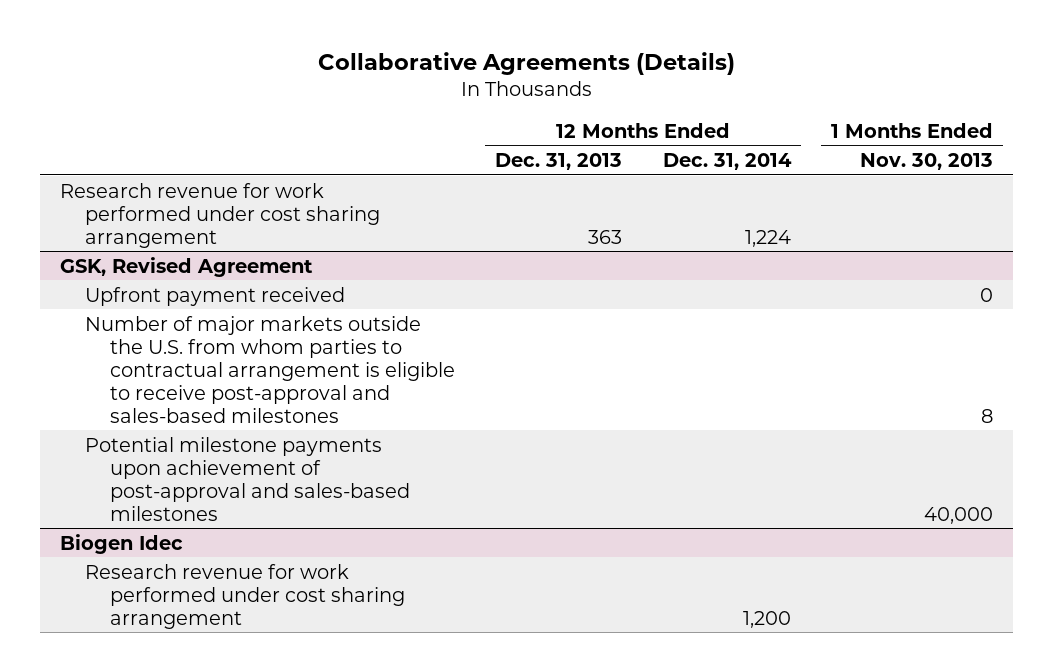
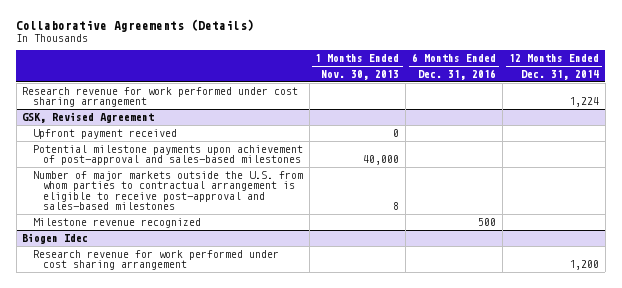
- | 12 Months Ended Dec. 31, 2013 | 12 Months Ended Dec. 31, 2014 | 1 Months Ended Nov. 30, 2013
+ | 1 Months Ended Nov. 30, 2013 | 6 Months Ended Dec. 31, 2016 | 12 Months Ended Dec. 31, 2014
@ GSK, Revised Agreement
moved down: Number of major markets outside the U.S. from whom parties to contractual arrangement is eligible to receive post-approval and sales-based milestones | 8 | |
+ Milestone revenue recognized | | 500 |

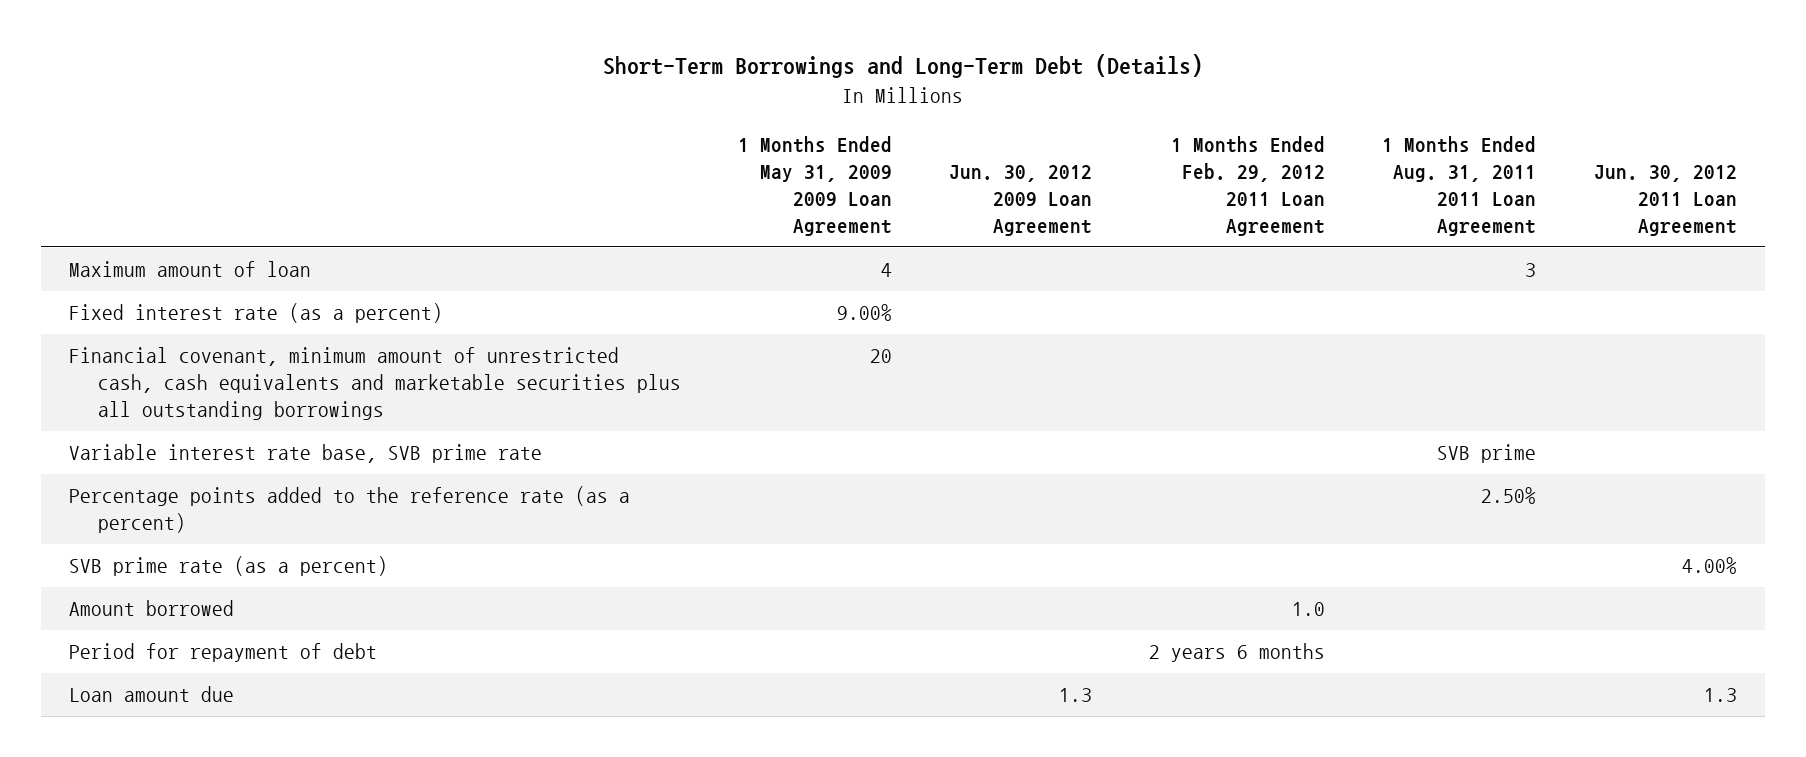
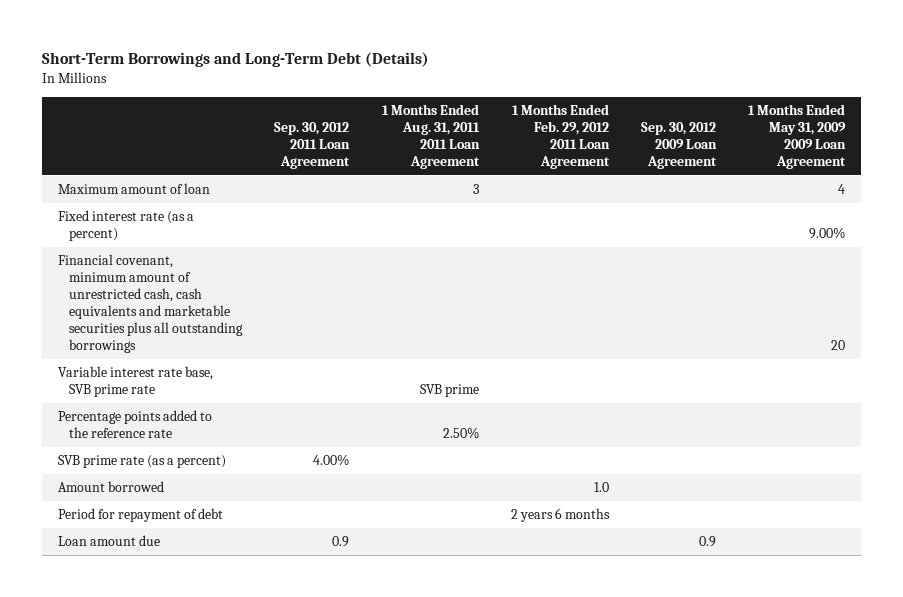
- | 1 Months Ended May 31, 2009 2009 Loan Agreement | Jun. 30, 2012 2009 Loan Agreement | 1 Months Ended Feb. 29, 2012 2011 Loan Agreement | 1 Months Ended Aug. 31, 2011 2011 Loan Agreement | Jun. 30, 2012 2011 Loan Agreement
+ | Sep. 30, 2012 2011 Loan Agreement | 1 Months Ended Aug. 31, 2011 2011 Loan Agreement | 1 Months Ended Feb. 29, 2012 2011 Loan Agreement | Sep. 30, 2012 2009 Loan Agreement | 1 Months Ended May 31, 2009 2009 Loan Agreement
- Percentage points added to the reference rate (as a percent) | | | | 2.50% |
+ Percentage points added to the reference rate | | 2.50% | | |

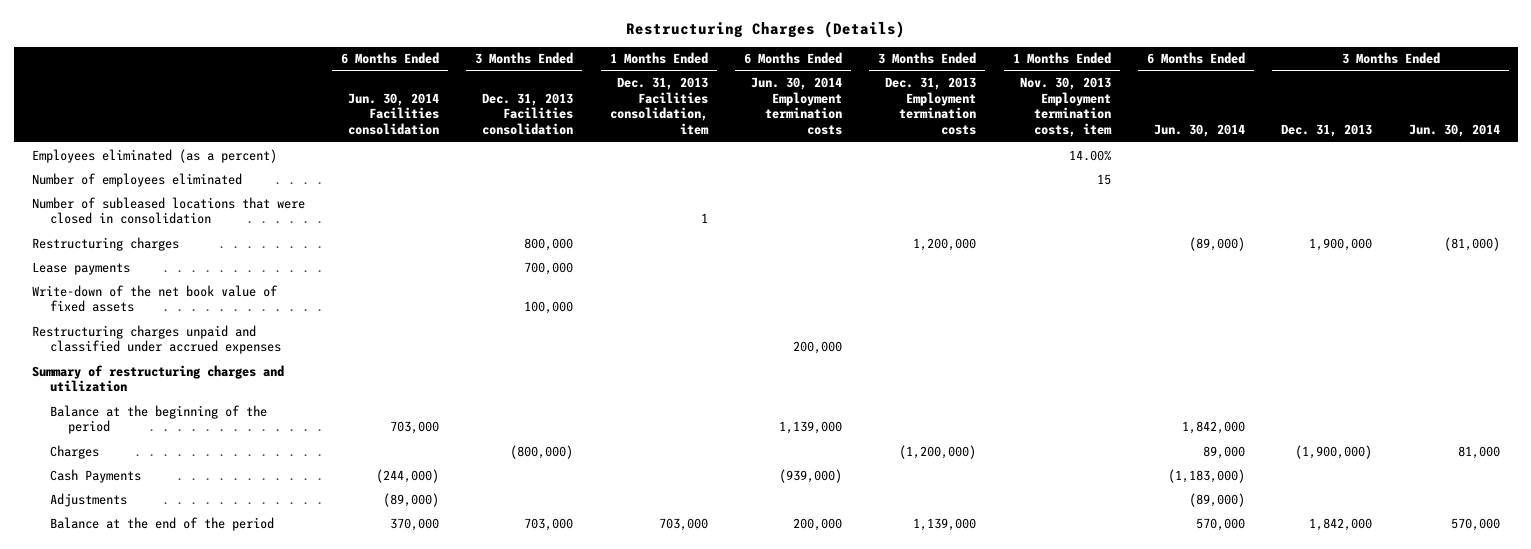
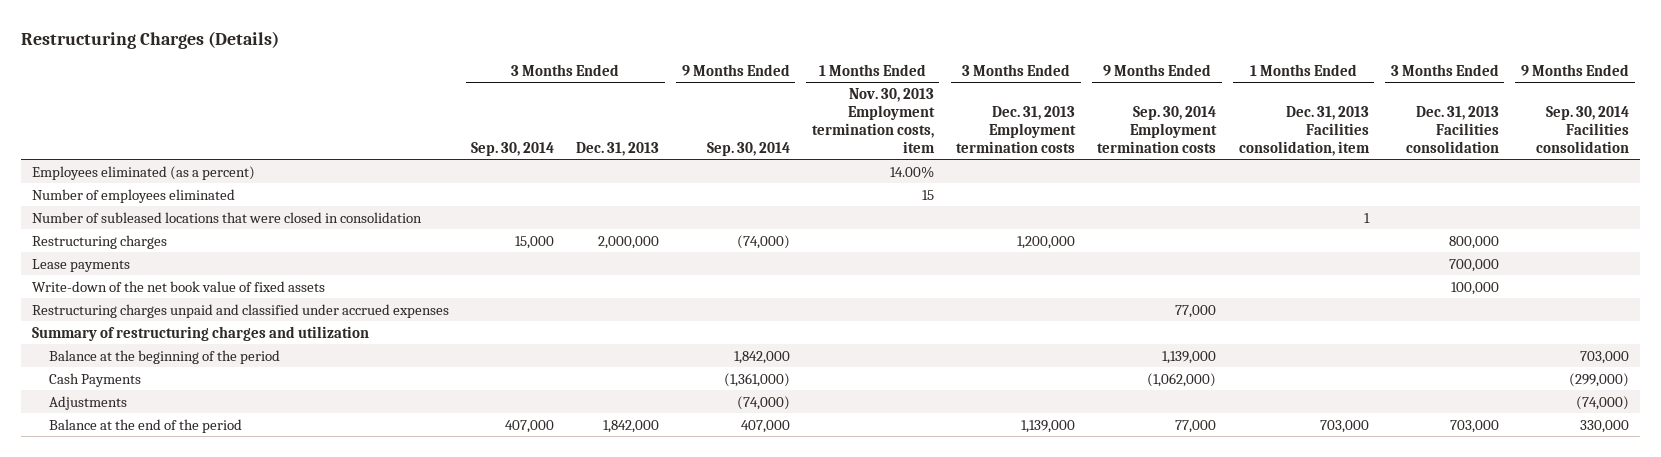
- | 6 Months Ended Jun. 30, 2014 Facilities consolidation | 3 Months Ended Dec. 31, 2013 Facilities consolidation | 1 Months Ended Dec. 31, 2013 Facilities consolidation, item | 6 Months Ended Jun. 30, 2014 Employment termination costs | 3 Months Ended Dec. 31, 2013 Employment termination costs | 1 Months Ended Nov. 30, 2013 Employment termination costs, item | 6 Months Ended Jun. 30, 2014 | 3 Months Ended Dec. 31, 2013 | 3 Months Ended Jun. 30, 2014
+ | 3 Months Ended Sep. 30, 2014 | 3 Months Ended Dec. 31, 2013 | 9 Months Ended Sep. 30, 2014 | 1 Months Ended Nov. 30, 2013 Employment termination costs, item | 3 Months Ended Dec. 31, 2013 Employment termination costs | 9 Months Ended Sep. 30, 2014 Employment termination costs | 1 Months Ended Dec. 31, 2013 Facilities consolidation, item | 3 Months Ended Dec. 31, 2013 Facilities consolidation | 9 Months Ended Sep. 30, 2014 Facilities consolidation
- Restructuring charges | | 800,000 | | | 1,200,000 | | (89,000) | 1,900,000 | (81,000)
+ Restructuring charges | 15,000 | 2,000,000 | (74,000) | | 1,200,000 | | | 800,000 |
- Charges | | (800,000) | | | (1,200,000) | | 89,000 | (1,900,000) | 81,000

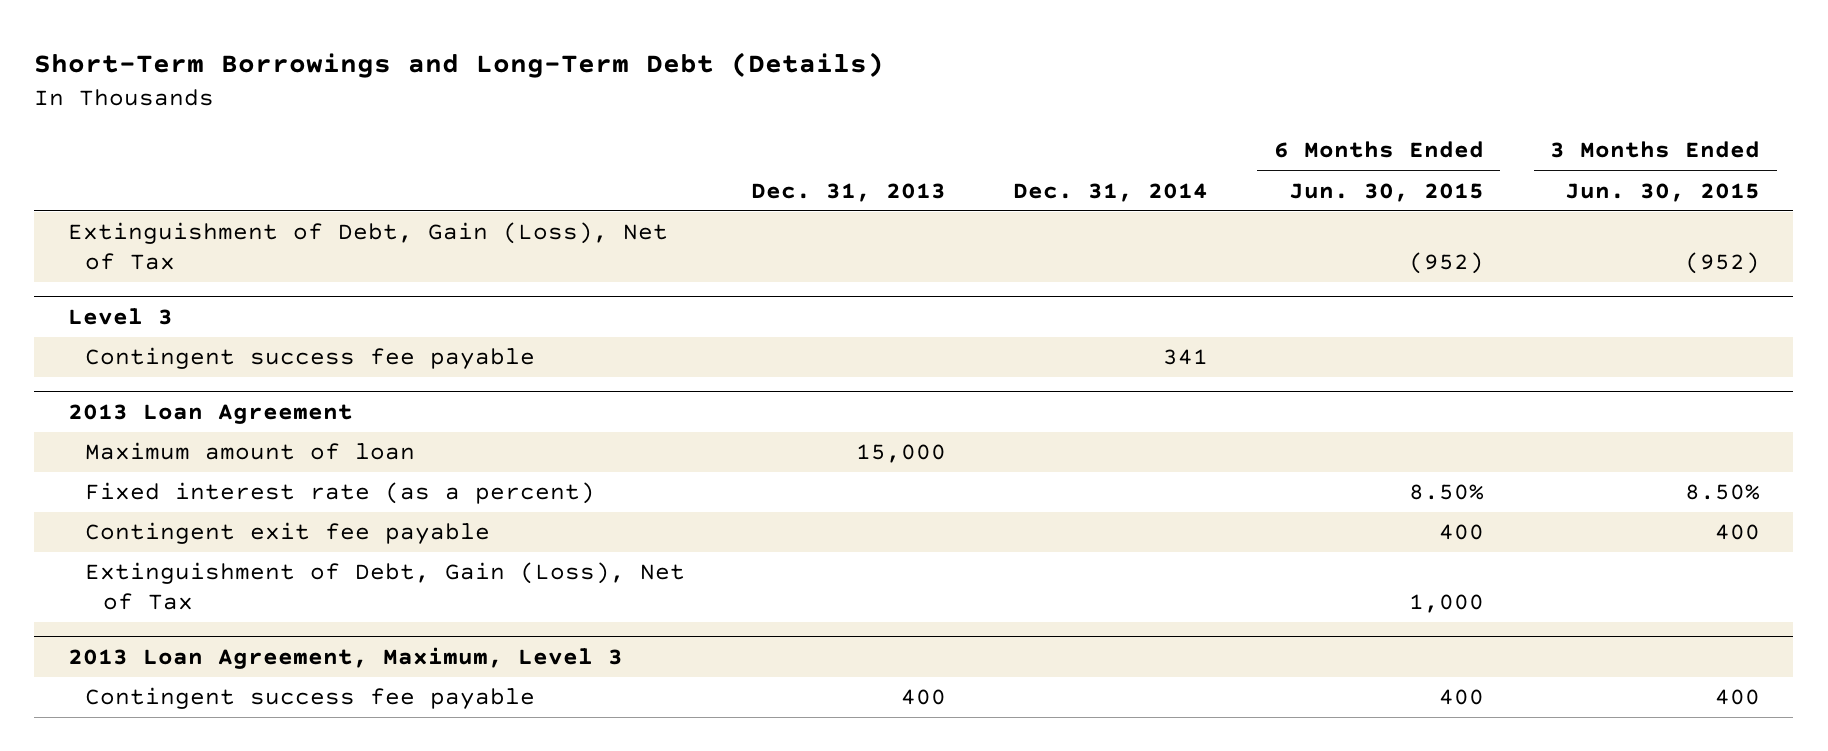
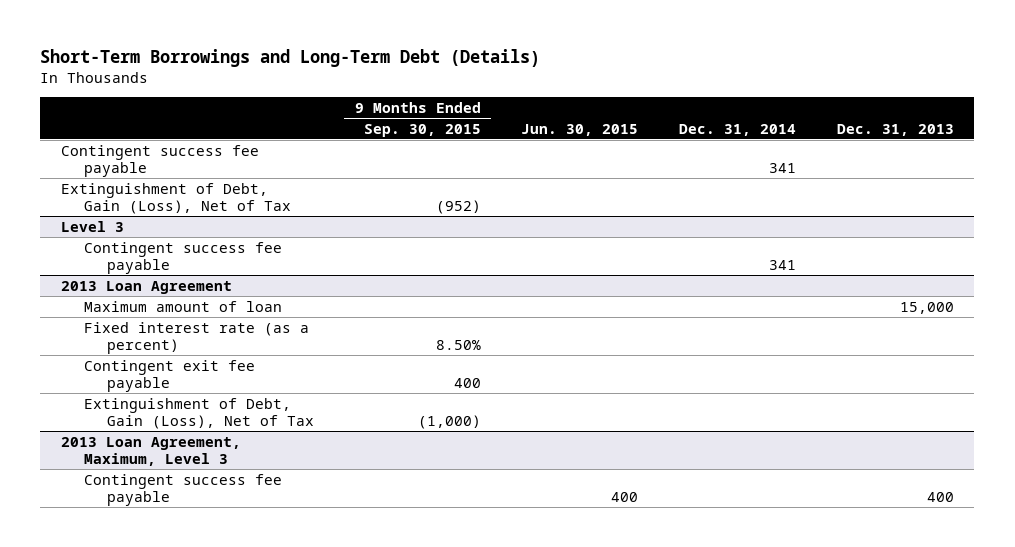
- | Dec. 31, 2013 | Dec. 31, 2014 | 6 Months Ended Jun. 30, 2015 | 3 Months Ended Jun. 30, 2015
+ | 9 Months Ended Sep. 30, 2015 | Jun. 30, 2015 | Dec. 31, 2014 | Dec. 31, 2013
+ Contingent success fee payable | | | 341 |

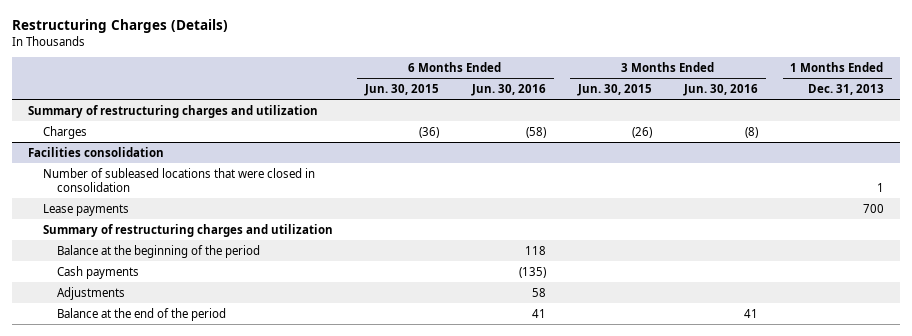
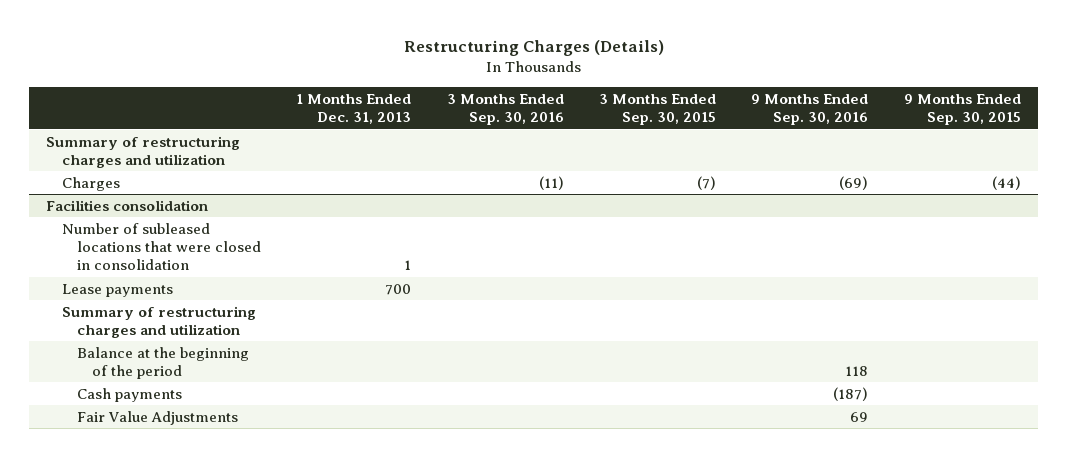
- | 6 Months Ended Jun. 30, 2015 | 6 Months Ended Jun. 30, 2016 | 3 Months Ended Jun. 30, 2015 | 3 Months Ended Jun. 30, 2016 | 1 Months Ended Dec. 31, 2013
+ | 1 Months Ended Dec. 31, 2013 | 3 Months Ended Sep. 30, 2016 | 3 Months Ended Sep. 30, 2015 | 9 Months Ended Sep. 30, 2016 | 9 Months Ended Sep. 30, 2015
@ Facilities consolidation
- Adjustments | | 58 | | |
- Balance at the end of the period | | 41 | | 41 |
+ Fair Value Adjustments | | | | 69 |

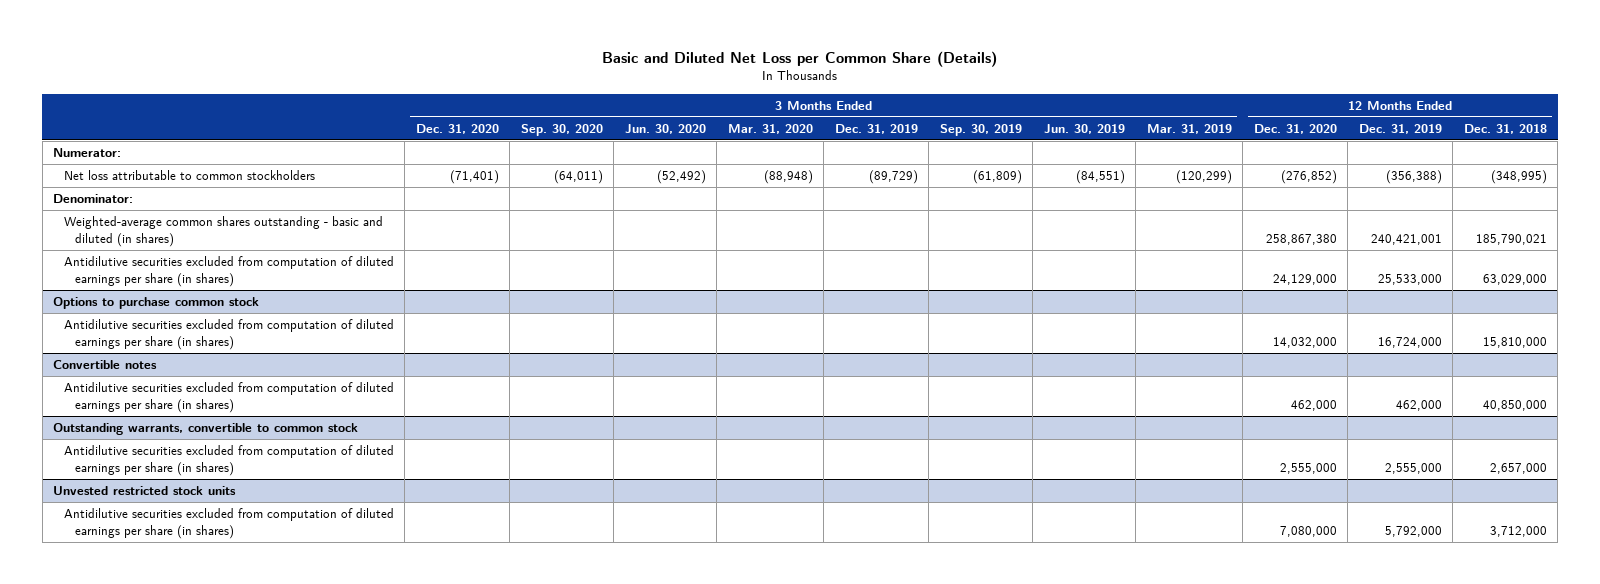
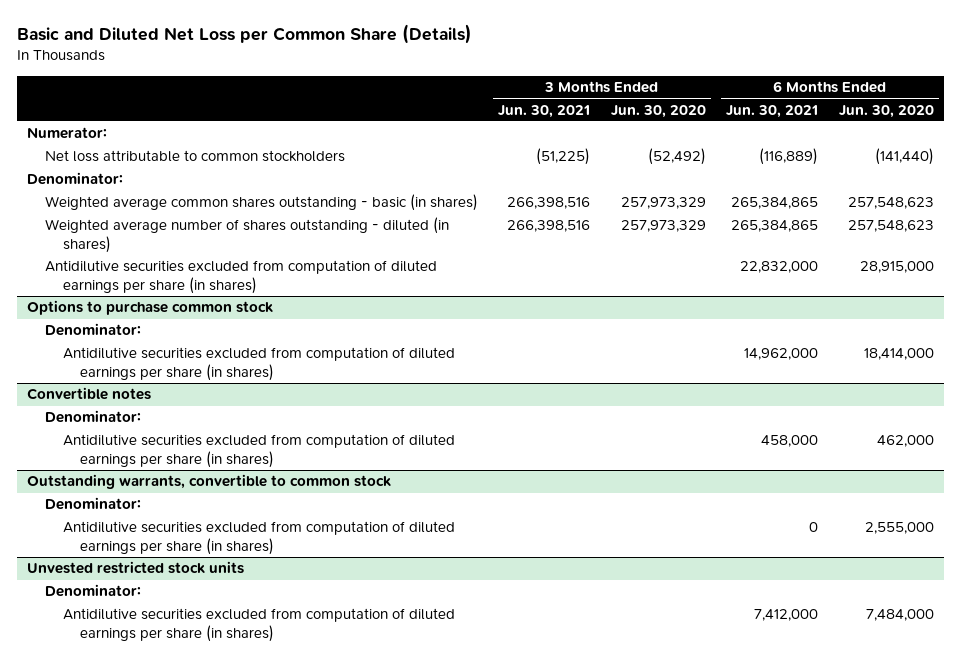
- | 3 Months Ended Dec. 31, 2020 | 3 Months Ended Sep. 30, 2020 | 3 Months Ended Jun. 30, 2020 | 3 Months Ended Mar. 31, 2020 | 3 Months Ended Dec. 31, 2019 | 3 Months Ended Sep. 30, 2019 | 3 Months Ended Jun. 30, 2019 | 3 Months Ended Mar. 31, 2019 | 12 Months Ended Dec. 31, 2020 | 12 Months Ended Dec. 31, 2019 | 12 Months Ended Dec. 31, 2018
+ | 3 Months Ended Jun. 30, 2021 | 3 Months Ended Jun. 30, 2020 | 6 Months Ended Jun. 30, 2021 | 6 Months Ended Jun. 30, 2020
- Weighted-average common shares outstanding - basic and diluted (in shares) | | | | | | | | | 258,867,380 | 240,421,001 | 185,790,021
+ Weighted average common shares outstanding - basic (in shares) | 266,398,516 | 257,973,329 | 265,384,865 | 257,548,623
+ Weighted average number of shares outstanding - diluted (in shares) | 266,398,516 | 257,973,329 | 265,384,865 | 257,548,623
@ Options to purchase common stock
+ Denominator:
@ Convertible notes
+ Denominator:
@ Outstanding warrants, convertible to common stock
+ Denominator:
@ Unvested restricted stock units
+ Denominator:

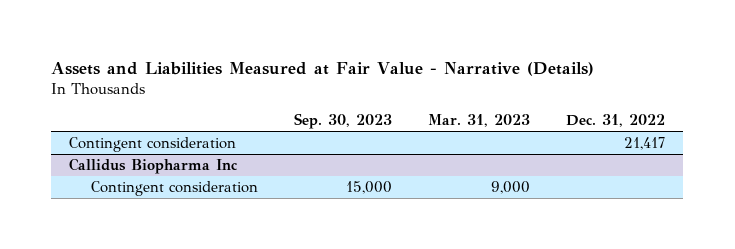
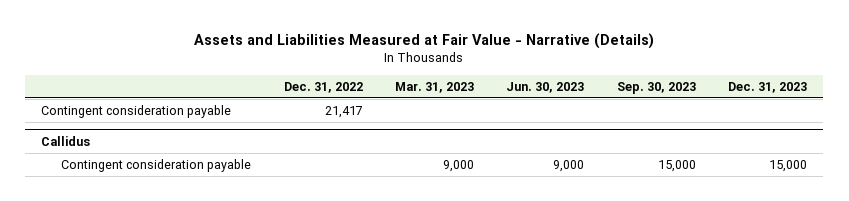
- | Sep. 30, 2023 | Mar. 31, 2023 | Dec. 31, 2022
+ | Dec. 31, 2022 | Mar. 31, 2023 | Jun. 30, 2023 | Sep. 30, 2023 | Dec. 31, 2023
- Contingent consideration | | | 21,417
- Callidus Biopharma Inc
- Contingent consideration | 15,000 | 9,000 |
+ Contingent consideration payable | 21,417 | | | |
+ Callidus
+ Contingent consideration payable | | 9,000 | 9,000 | 15,000 | 15,000

